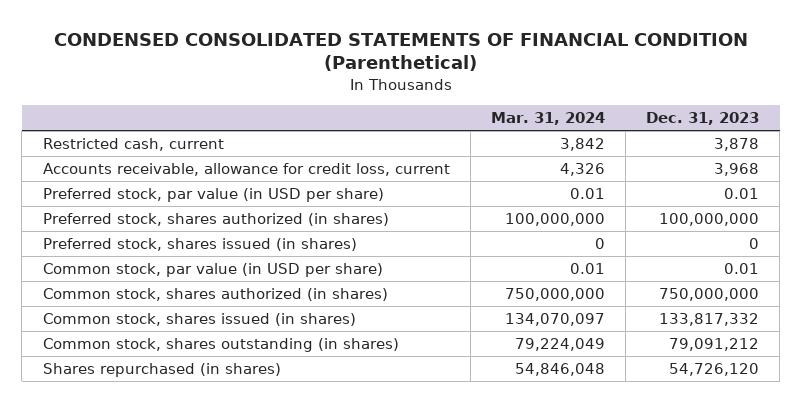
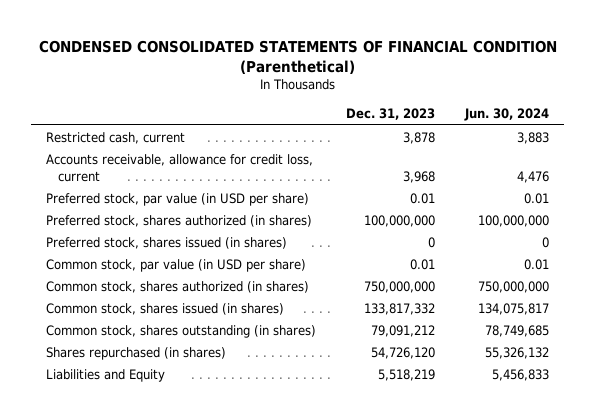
- | Mar. 31, 2024 | Dec. 31, 2023
+ | Dec. 31, 2023 | Jun. 30, 2024
+ Liabilities and Equity | 5,518,219 | 5,456,833

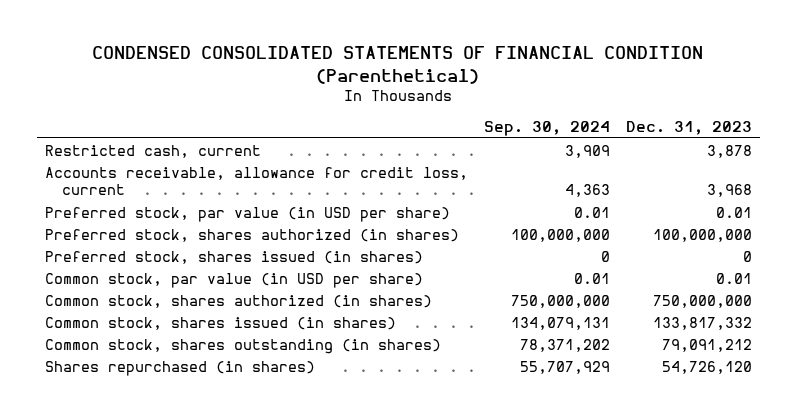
- | Dec. 31, 2023 | Jun. 30, 2024
+ | Sep. 30, 2024 | Dec. 31, 2023
- Liabilities and Equity | 5,518,219 | 5,456,833

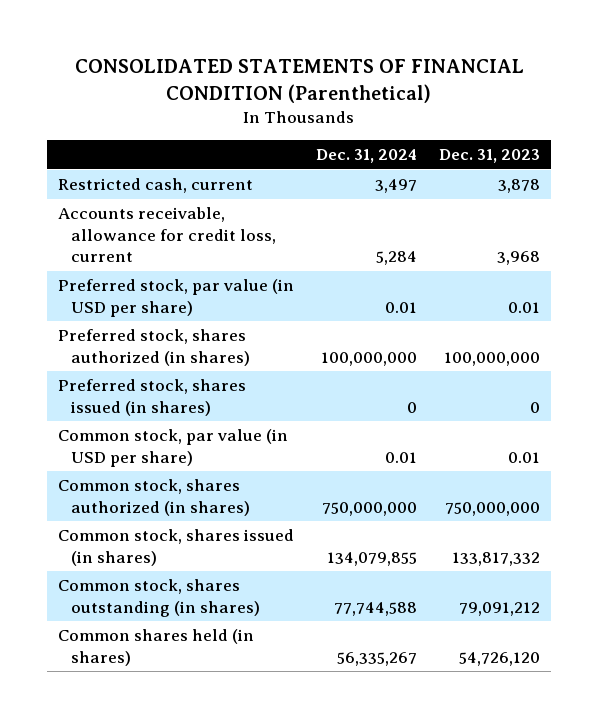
- CONDENSED CONSOLIDATED STATEMENTS OF FINANCIAL CONDITION (Parenthetical)
+ CONSOLIDATED STATEMENTS OF FINANCIAL CONDITION (Parenthetical)
- | Sep. 30, 2024 | Dec. 31, 2023
+ | Dec. 31, 2024 | Dec. 31, 2023
- Shares repurchased (in shares) | 55,707,929 | 54,726,120
+ Common shares held (in shares) | 56,335,267 | 54,726,120

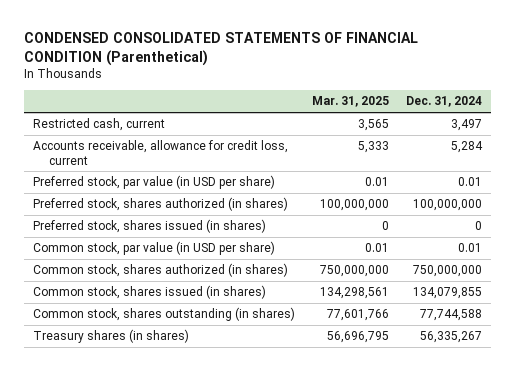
- CONSOLIDATED STATEMENTS OF FINANCIAL CONDITION (Parenthetical)
+ CONDENSED CONSOLIDATED STATEMENTS OF FINANCIAL CONDITION (Parenthetical)
- | Dec. 31, 2024 | Dec. 31, 2023
+ | Mar. 31, 2025 | Dec. 31, 2024
- Common shares held (in shares) | 56,335,267 | 54,726,120
+ Treasury shares (in shares) | 56,696,795 | 56,335,267

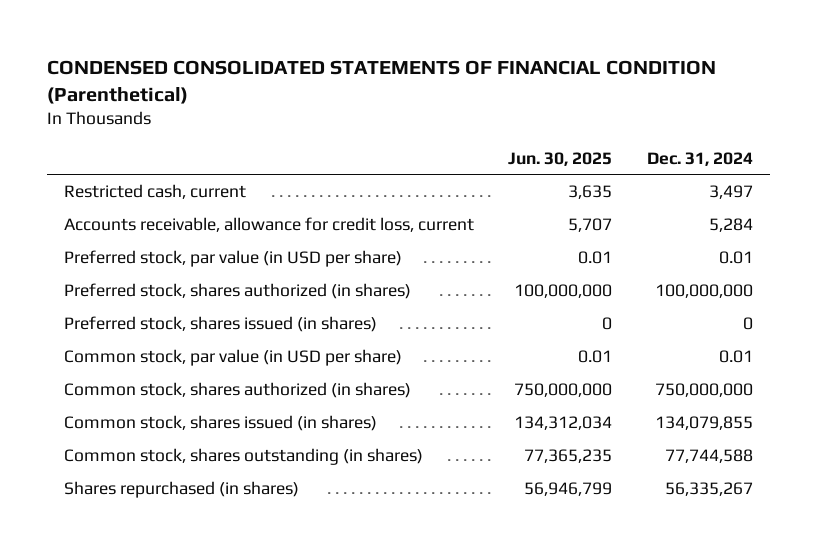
- | Mar. 31, 2025 | Dec. 31, 2024
+ | Jun. 30, 2025 | Dec. 31, 2024
- Treasury shares (in shares) | 56,696,795 | 56,335,267
+ Shares repurchased (in shares) | 56,946,799 | 56,335,267

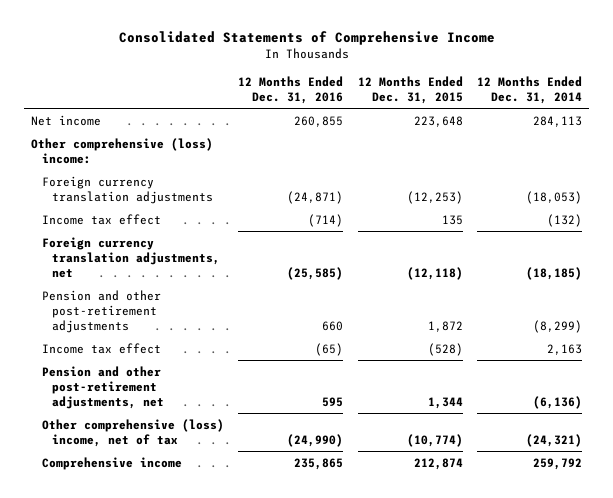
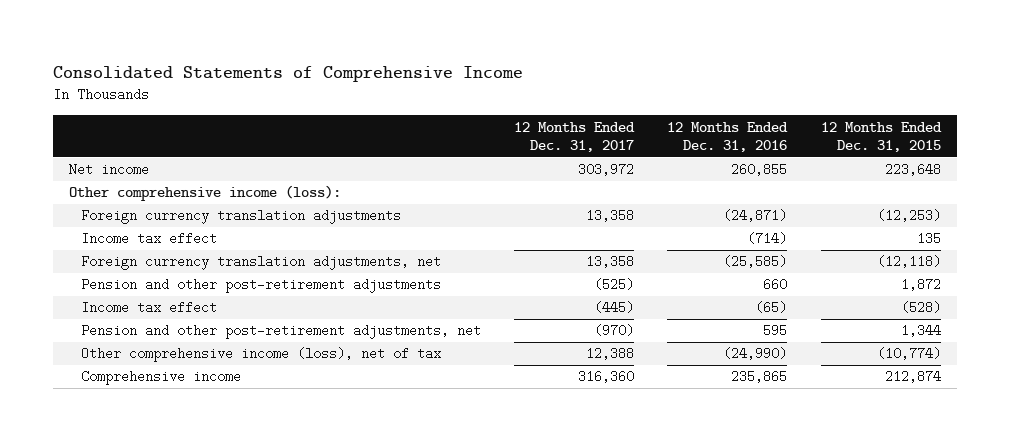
- | 12 Months Ended Dec. 31, 2016 | 12 Months Ended Dec. 31, 2015 | 12 Months Ended Dec. 31, 2014
+ | 12 Months Ended Dec. 31, 2017 | 12 Months Ended Dec. 31, 2016 | 12 Months Ended Dec. 31, 2015
- Other comprehensive (loss) income:
+ Other comprehensive income (loss):
- Other comprehensive (loss) income, net of tax | (24,990) | (10,774) | (24,321)
+ Other comprehensive income (loss), net of tax | 12,388 | (24,990) | (10,774)

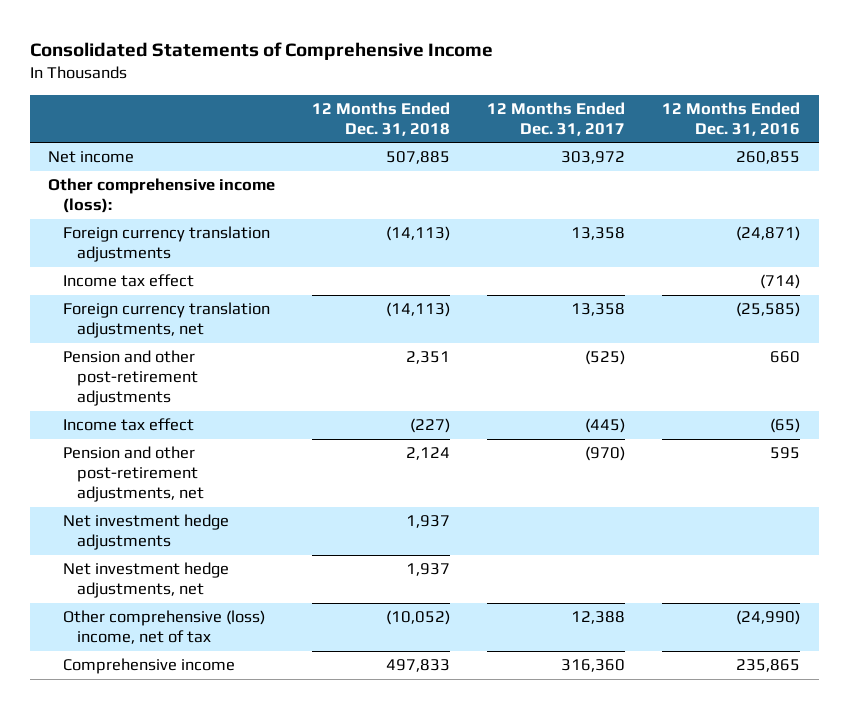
- | 12 Months Ended Dec. 31, 2017 | 12 Months Ended Dec. 31, 2016 | 12 Months Ended Dec. 31, 2015
+ | 12 Months Ended Dec. 31, 2018 | 12 Months Ended Dec. 31, 2017 | 12 Months Ended Dec. 31, 2016
- Other comprehensive income (loss), net of tax | 12,388 | (24,990) | (10,774)
+ Net investment hedge adjustments | 1,937 | |
+ Net investment hedge adjustments, net | 1,937 | |
+ Other comprehensive (loss) income, net of tax | (10,052) | 12,388 | (24,990)

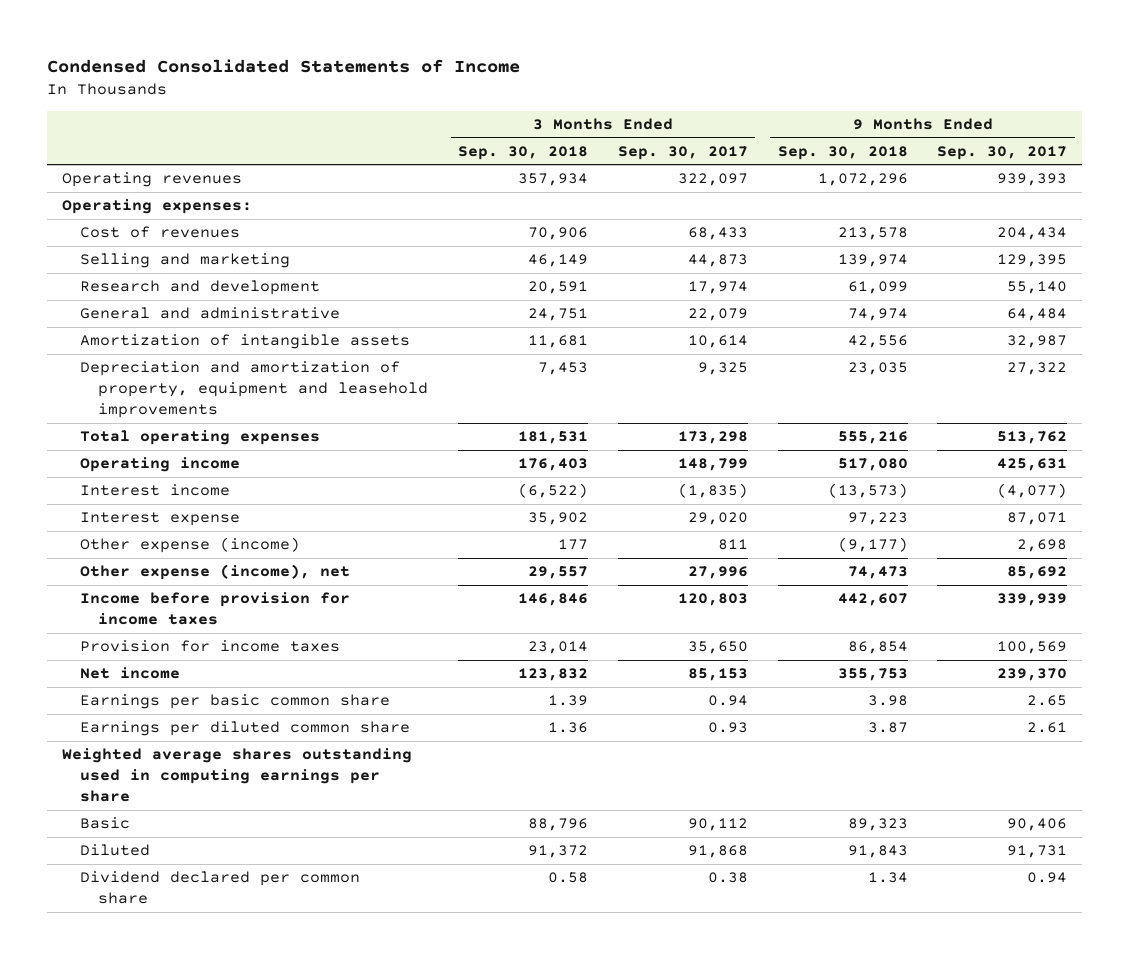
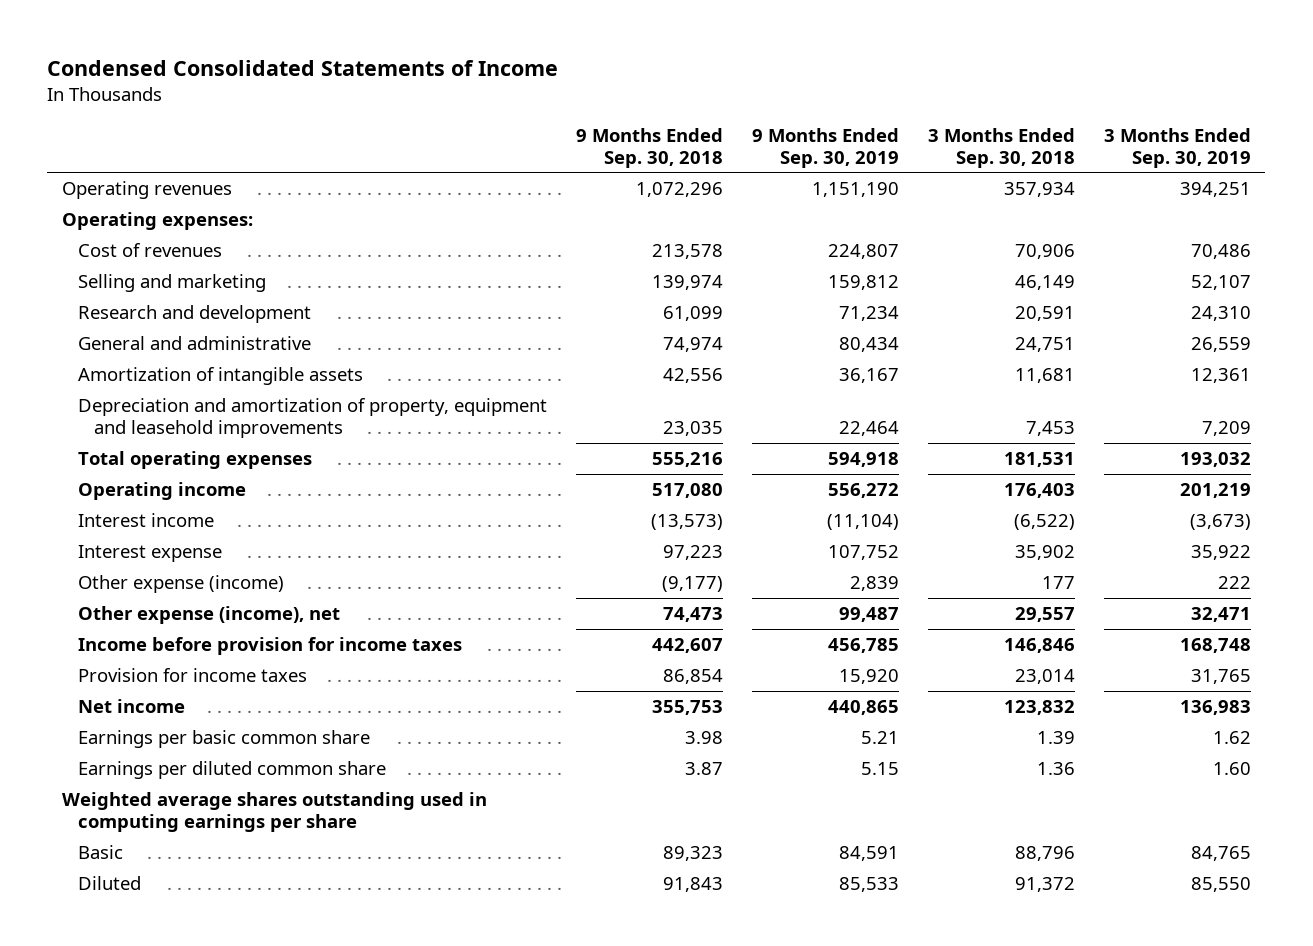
- | 3 Months Ended Sep. 30, 2018 | 3 Months Ended Sep. 30, 2017 | 9 Months Ended Sep. 30, 2018 | 9 Months Ended Sep. 30, 2017
+ | 9 Months Ended Sep. 30, 2018 | 9 Months Ended Sep. 30, 2019 | 3 Months Ended Sep. 30, 2018 | 3 Months Ended Sep. 30, 2019
- Dividend declared per common share | 0.58 | 0.38 | 1.34 | 0.94

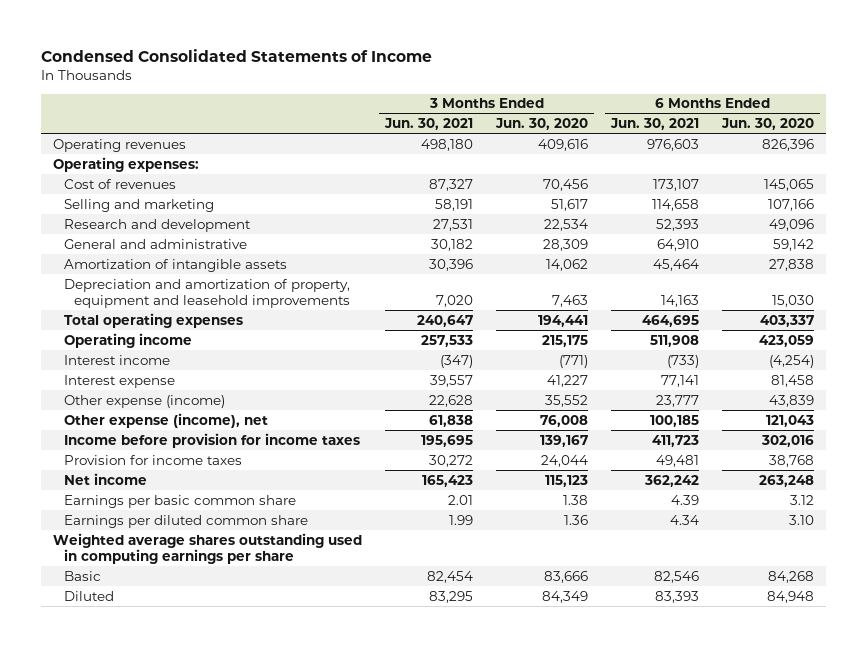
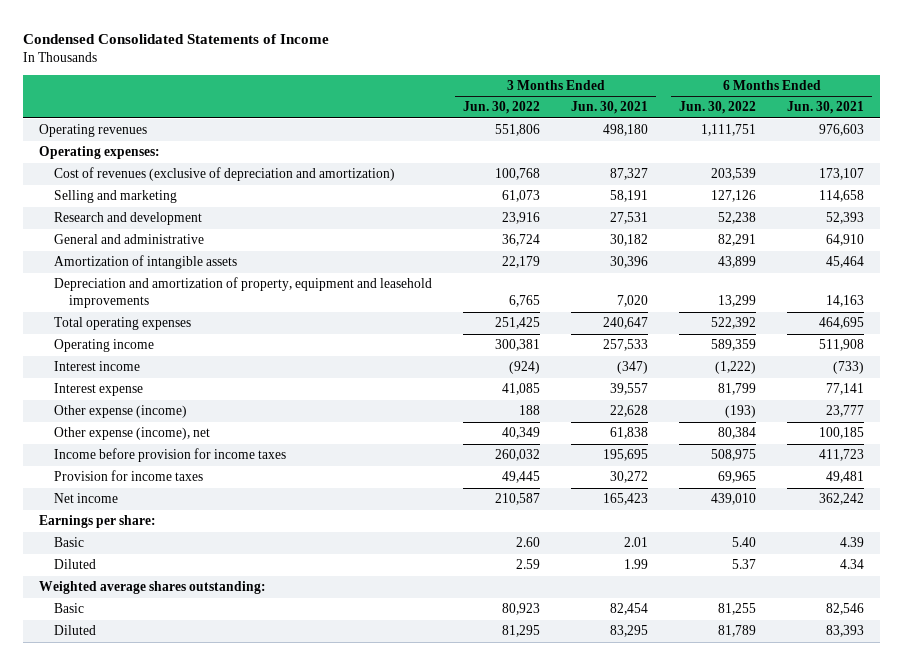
- | 3 Months Ended Jun. 30, 2021 | 3 Months Ended Jun. 30, 2020 | 6 Months Ended Jun. 30, 2021 | 6 Months Ended Jun. 30, 2020
+ | 3 Months Ended Jun. 30, 2022 | 3 Months Ended Jun. 30, 2021 | 6 Months Ended Jun. 30, 2022 | 6 Months Ended Jun. 30, 2021
- Cost of revenues | 87,327 | 70,456 | 173,107 | 145,065
+ Cost of revenues (exclusive of depreciation and amortization) | 100,768 | 87,327 | 203,539 | 173,107
- Earnings per basic common share | 2.01 | 1.38 | 4.39 | 3.12
- Earnings per diluted common share | 1.99 | 1.36 | 4.34 | 3.10
- Weighted average shares outstanding used in computing earnings per share
+ Earnings per share:
+ Basic | 2.60 | 2.01 | 5.40 | 4.39
+ Diluted | 2.59 | 1.99 | 5.37 | 4.34
+ Weighted average shares outstanding:

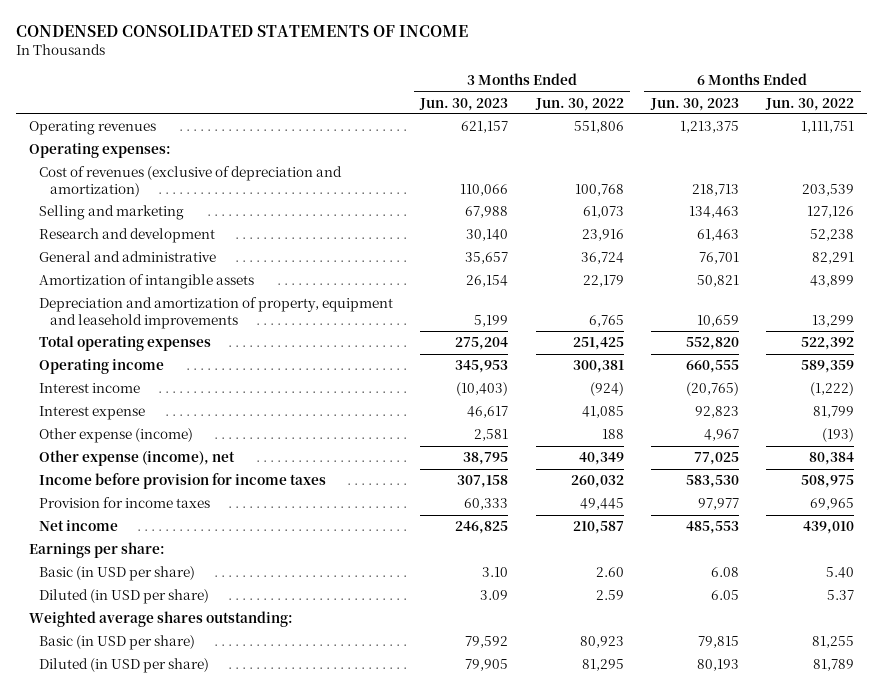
- Condensed Consolidated Statements of Income
+ CONDENSED CONSOLIDATED STATEMENTS OF INCOME
- | 3 Months Ended Jun. 30, 2022 | 3 Months Ended Jun. 30, 2021 | 6 Months Ended Jun. 30, 2022 | 6 Months Ended Jun. 30, 2021
+ | 3 Months Ended Jun. 30, 2023 | 3 Months Ended Jun. 30, 2022 | 6 Months Ended Jun. 30, 2023 | 6 Months Ended Jun. 30, 2022
- Basic | 2.60 | 2.01 | 5.40 | 4.39
- Diluted | 2.59 | 1.99 | 5.37 | 4.34
+ Basic (in USD per share) | 3.10 | 2.60 | 6.08 | 5.40
+ Diluted (in USD per share) | 3.09 | 2.59 | 6.05 | 5.37
- Basic | 80,923 | 82,454 | 81,255 | 82,546
- Diluted | 81,295 | 83,295 | 81,789 | 83,393
+ Basic (in USD per share) | 79,592 | 80,923 | 79,815 | 81,255
+ Diluted (in USD per share) | 79,905 | 81,295 | 80,193 | 81,789

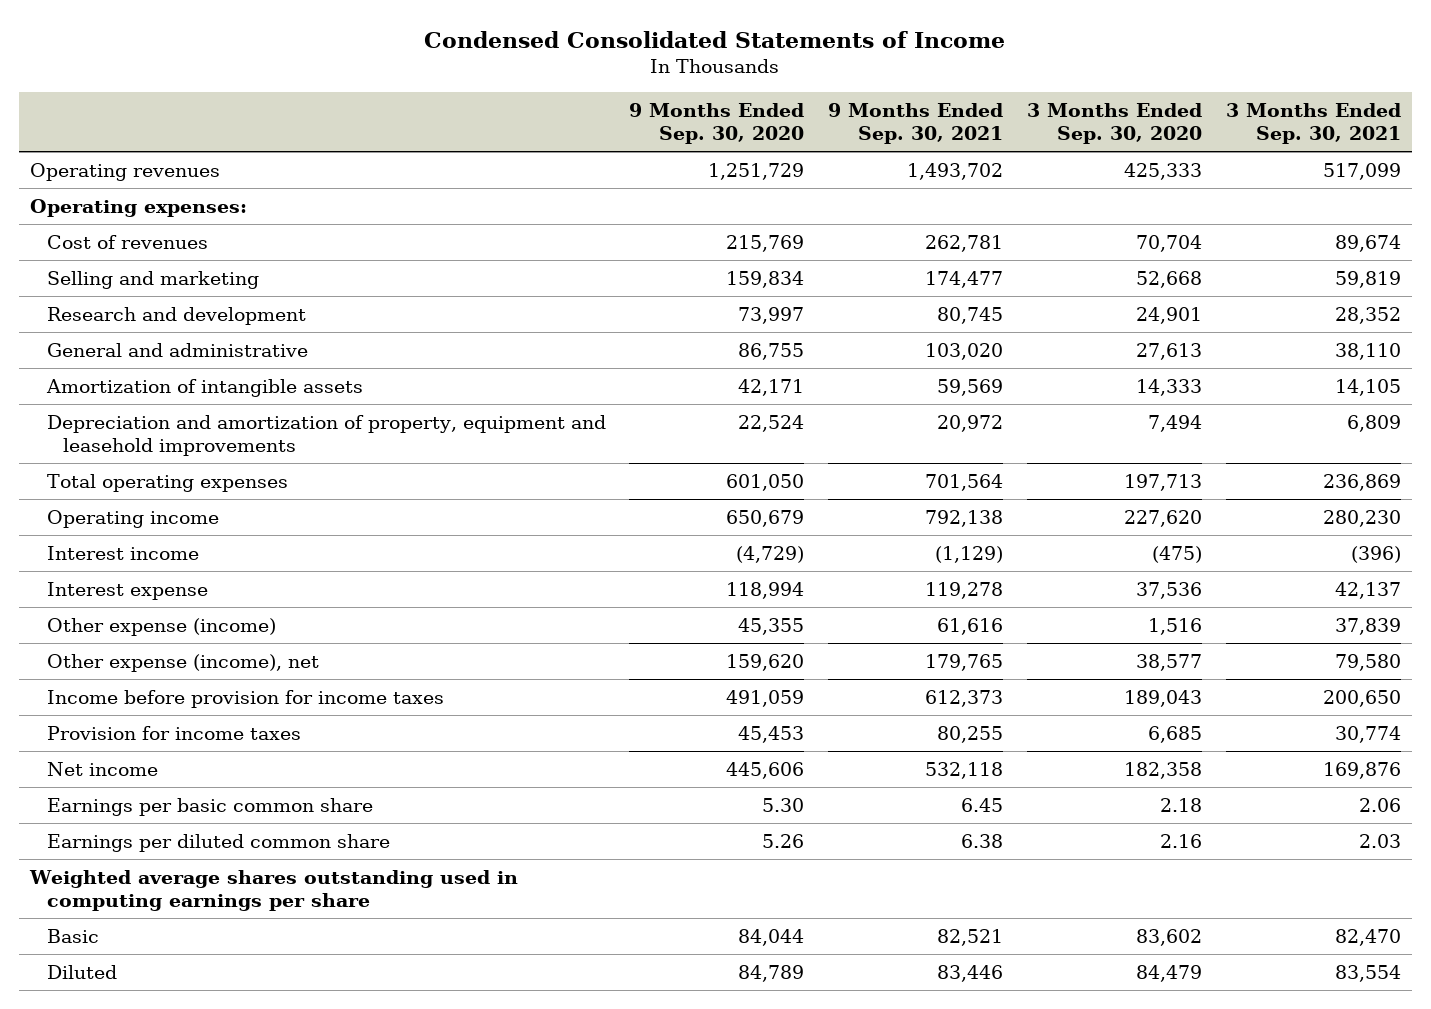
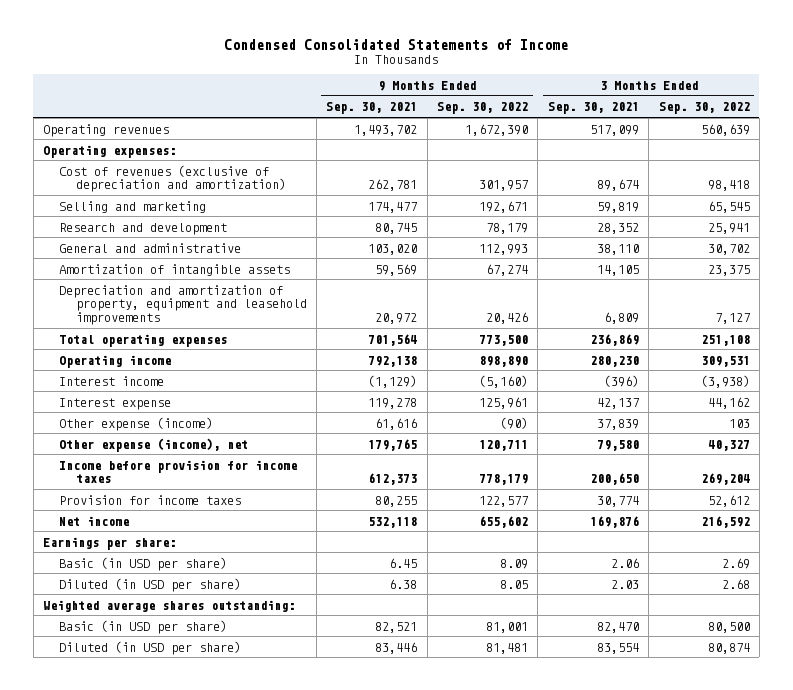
- | 9 Months Ended Sep. 30, 2020 | 9 Months Ended Sep. 30, 2021 | 3 Months Ended Sep. 30, 2020 | 3 Months Ended Sep. 30, 2021
+ | 9 Months Ended Sep. 30, 2021 | 9 Months Ended Sep. 30, 2022 | 3 Months Ended Sep. 30, 2021 | 3 Months Ended Sep. 30, 2022
- Cost of revenues | 215,769 | 262,781 | 70,704 | 89,674
+ Cost of revenues (exclusive of depreciation and amortization) | 262,781 | 301,957 | 89,674 | 98,418
- Earnings per basic common share | 5.30 | 6.45 | 2.18 | 2.06
- Earnings per diluted common share | 5.26 | 6.38 | 2.16 | 2.03
- Weighted average shares outstanding used in computing earnings per share
- Basic | 84,044 | 82,521 | 83,602 | 82,470
- Diluted | 84,789 | 83,446 | 84,479 | 83,554
+ Earnings per share:
+ Basic (in USD per share) | 6.45 | 8.09 | 2.06 | 2.69
+ Diluted (in USD per share) | 6.38 | 8.05 | 2.03 | 2.68
+ Weighted average shares outstanding:
+ Basic (in USD per share) | 82,521 | 81,001 | 82,470 | 80,500
+ Diluted (in USD per share) | 83,446 | 81,481 | 83,554 | 80,874

